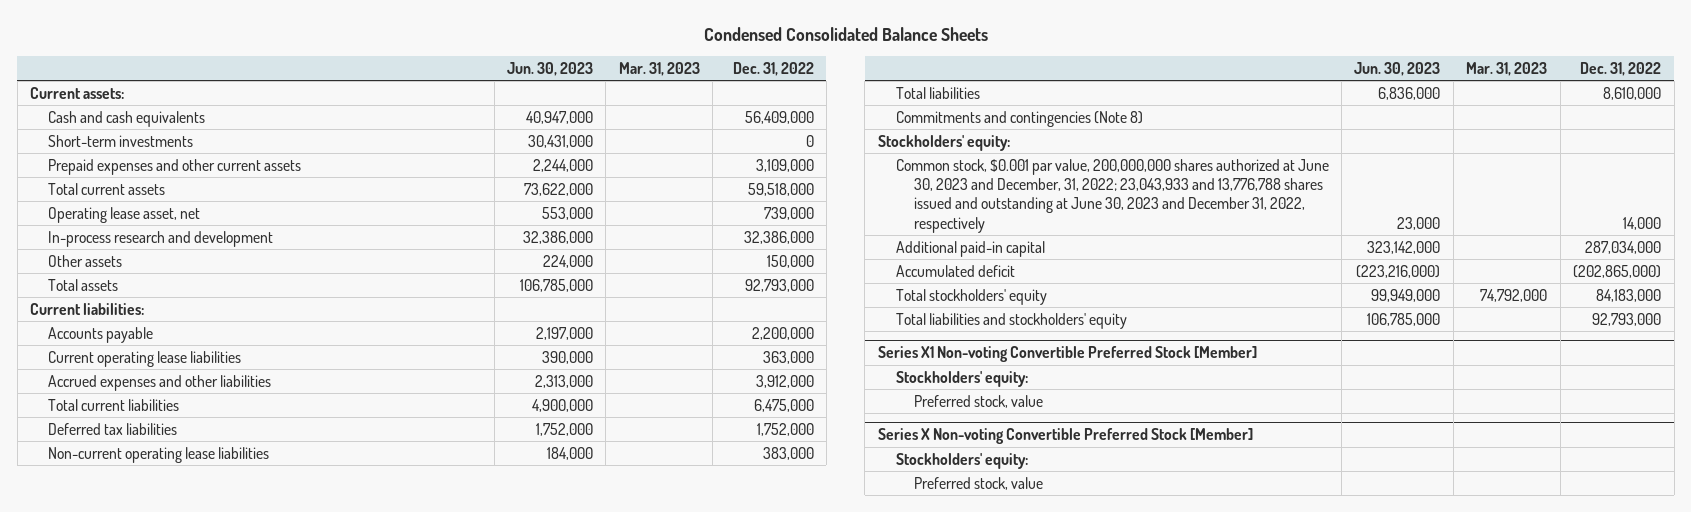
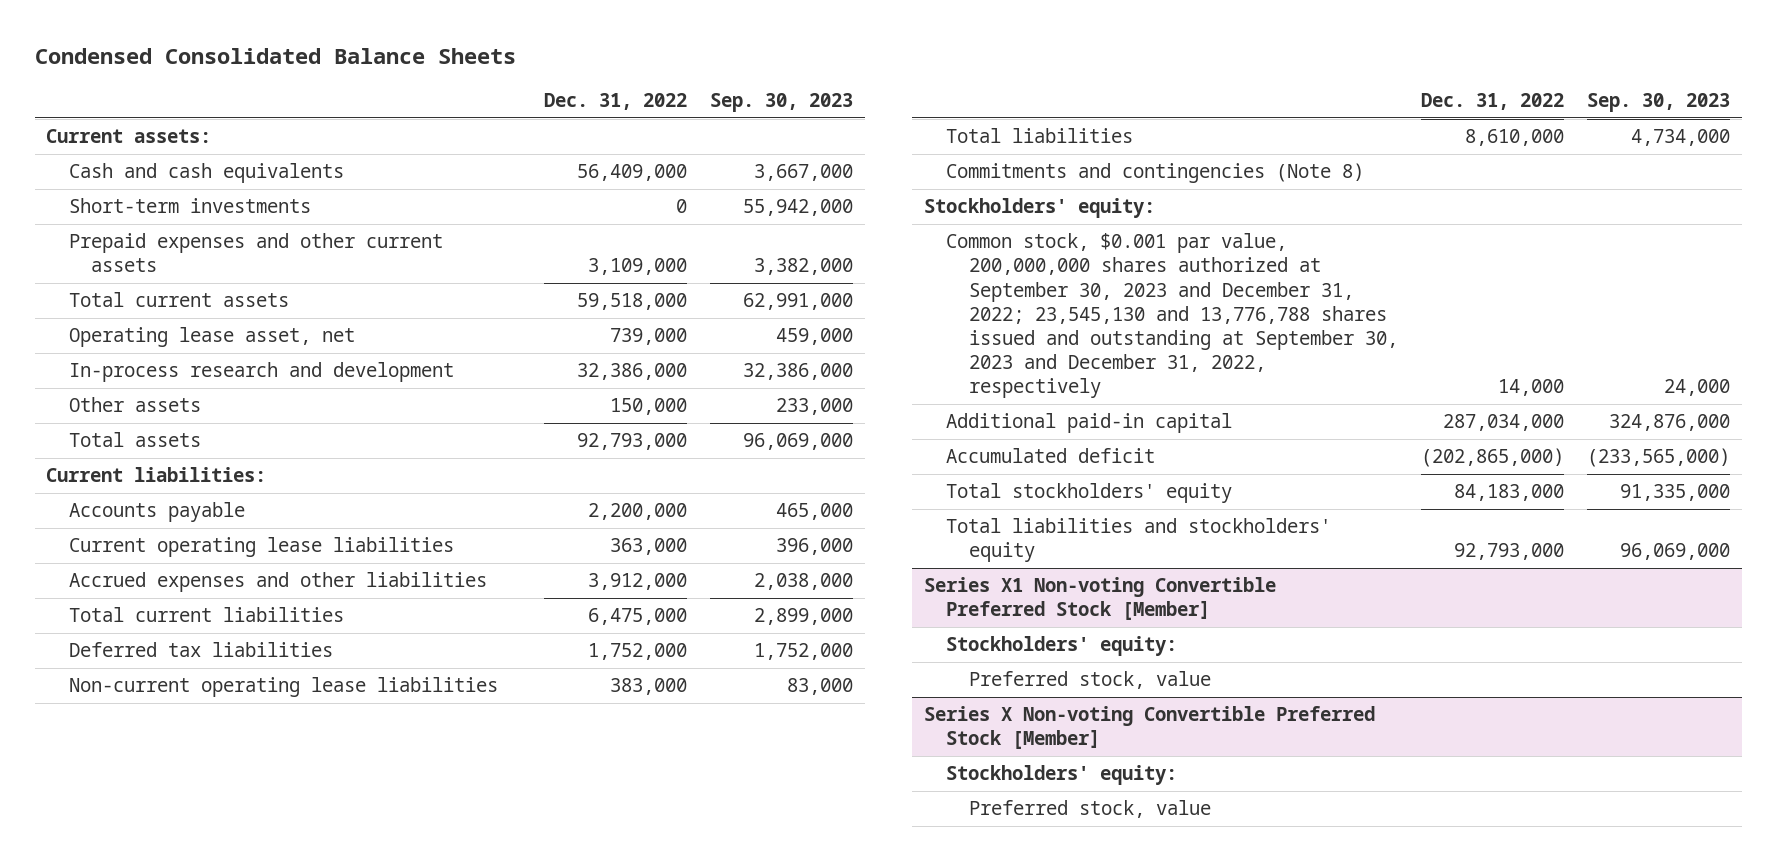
- | Jun. 30, 2023 | Mar. 31, 2023 | Dec. 31, 2022
+ | Dec. 31, 2022 | Sep. 30, 2023
- Common stock, $0.001 par value, 200,000,000 shares authorized at June 30, 2023 and December, 31, 2022; 23,043,933 and 13,776,788 shares issued and outstanding at June 30, 2023 and December 31, 2022, respectively | 23,000 | | 14,000
+ Common stock, $0.001 par value, 200,000,000 shares authorized at September 30, 2023 and December 31, 2022; 23,545,130 and 13,776,788 shares issued and outstanding at September 30, 2023 and December 31, 2022, respectively | 14,000 | 24,000

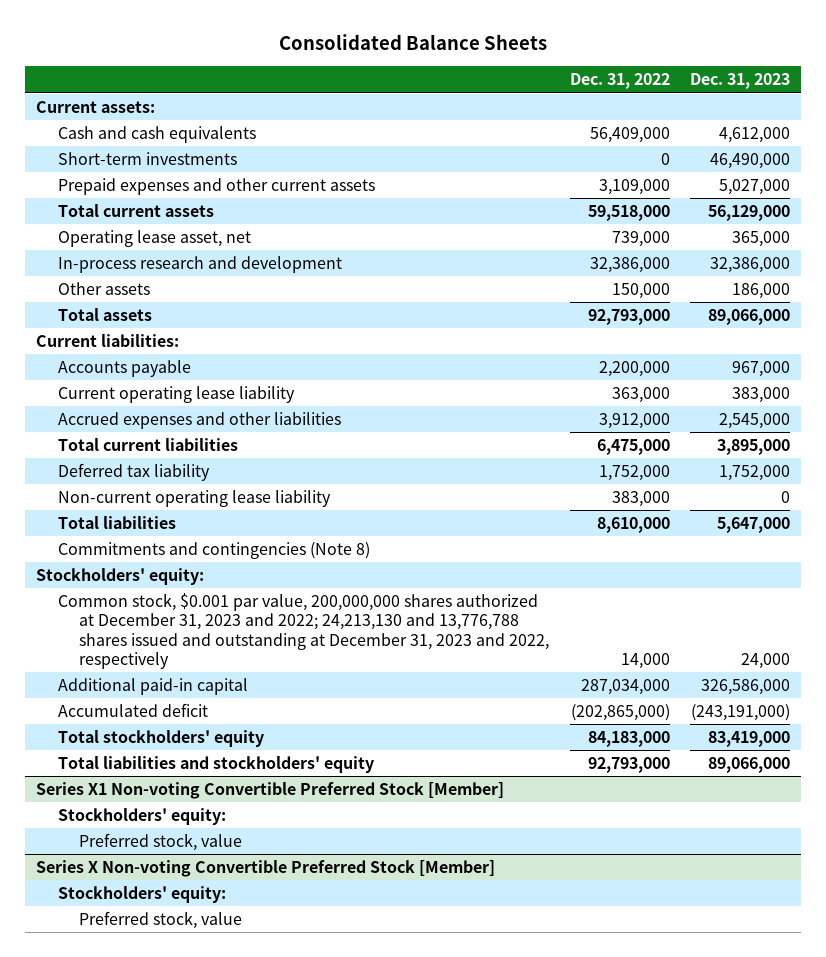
- Condensed Consolidated Balance Sheets
+ Consolidated Balance Sheets
- | Dec. 31, 2022 | Sep. 30, 2023
+ | Dec. 31, 2022 | Dec. 31, 2023
- Current operating lease liabilities | 363,000 | 396,000
+ Current operating lease liability | 363,000 | 383,000
- Deferred tax liabilities | 1,752,000 | 1,752,000
- Non-current operating lease liabilities | 383,000 | 83,000
+ Deferred tax liability | 1,752,000 | 1,752,000
+ Non-current operating lease liability | 383,000 | 0
- Common stock, $0.001 par value, 200,000,000 shares authorized at September 30, 2023 and December 31, 2022; 23,545,130 and 13,776,788 shares issued and outstanding at September 30, 2023 and December 31, 2022, respectively | 14,000 | 24,000
+ Common stock, $0.001 par value, 200,000,000 shares authorized at December 31, 2023 and 2022; 24,213,130 and 13,776,788 shares issued and outstanding at December 31, 2023 and 2022, respectively | 14,000 | 24,000

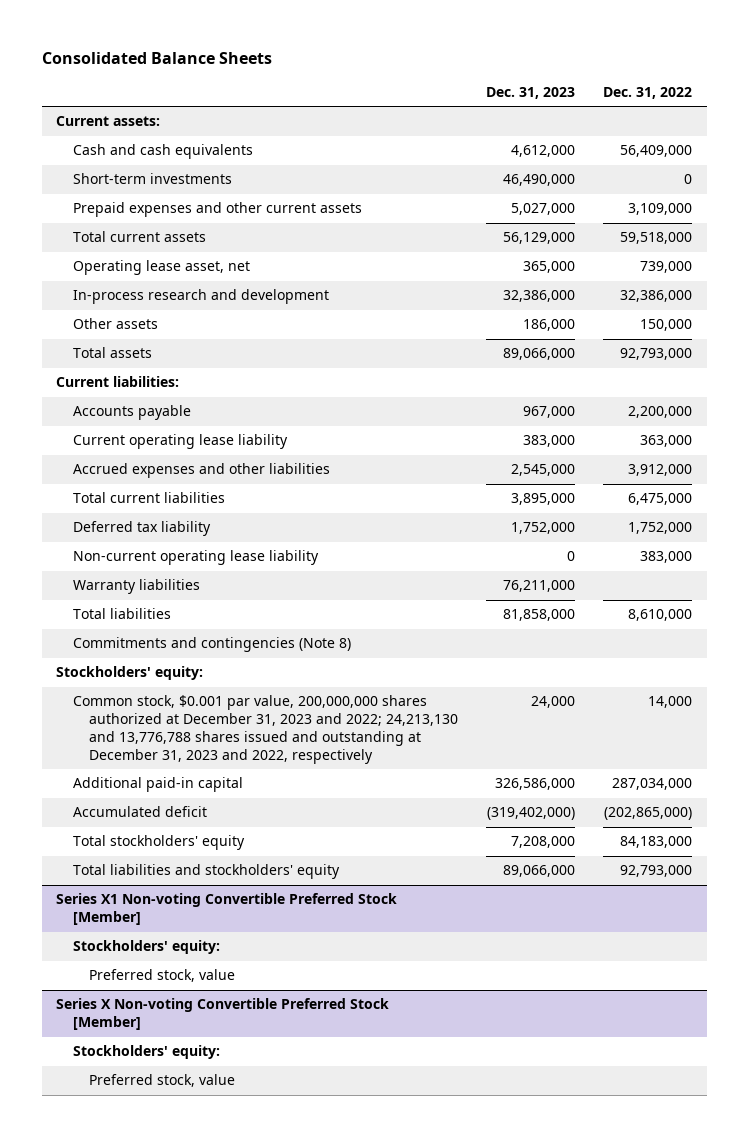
- | Dec. 31, 2022 | Dec. 31, 2023
+ | Dec. 31, 2023 | Dec. 31, 2022
- Total liabilities | 8,610,000 | 5,647,000
+ Warranty liabilities | 76,211,000 |
+ Total liabilities | 81,858,000 | 8,610,000
- Accumulated deficit | (202,865,000) | (243,191,000)
- Total stockholders' equity | 84,183,000 | 83,419,000
+ Accumulated deficit | (319,402,000) | (202,865,000)
+ Total stockholders' equity | 7,208,000 | 84,183,000

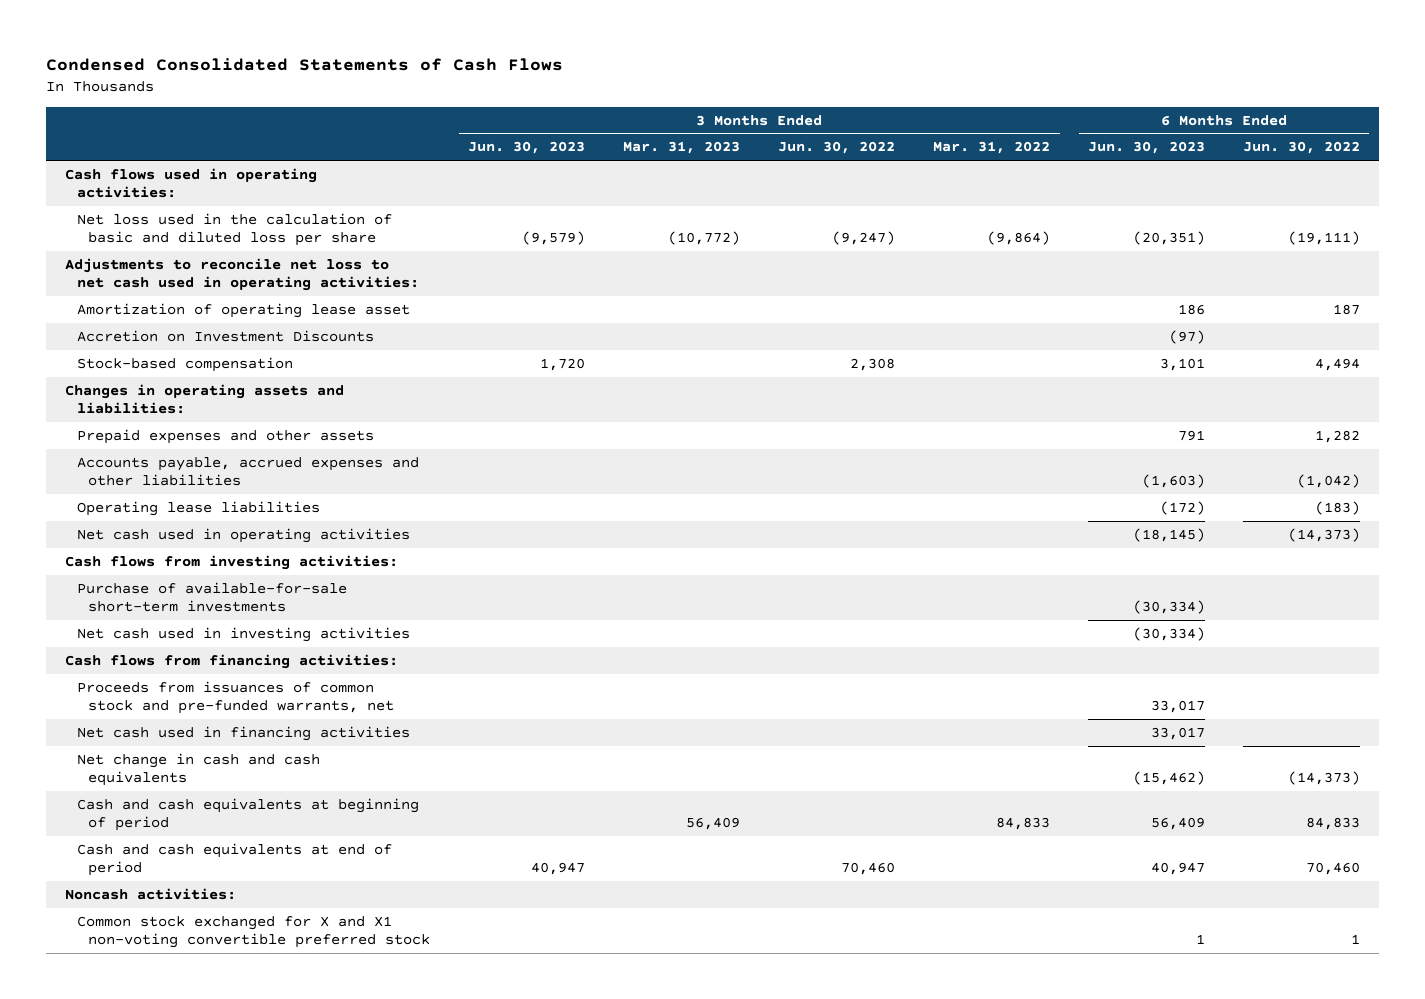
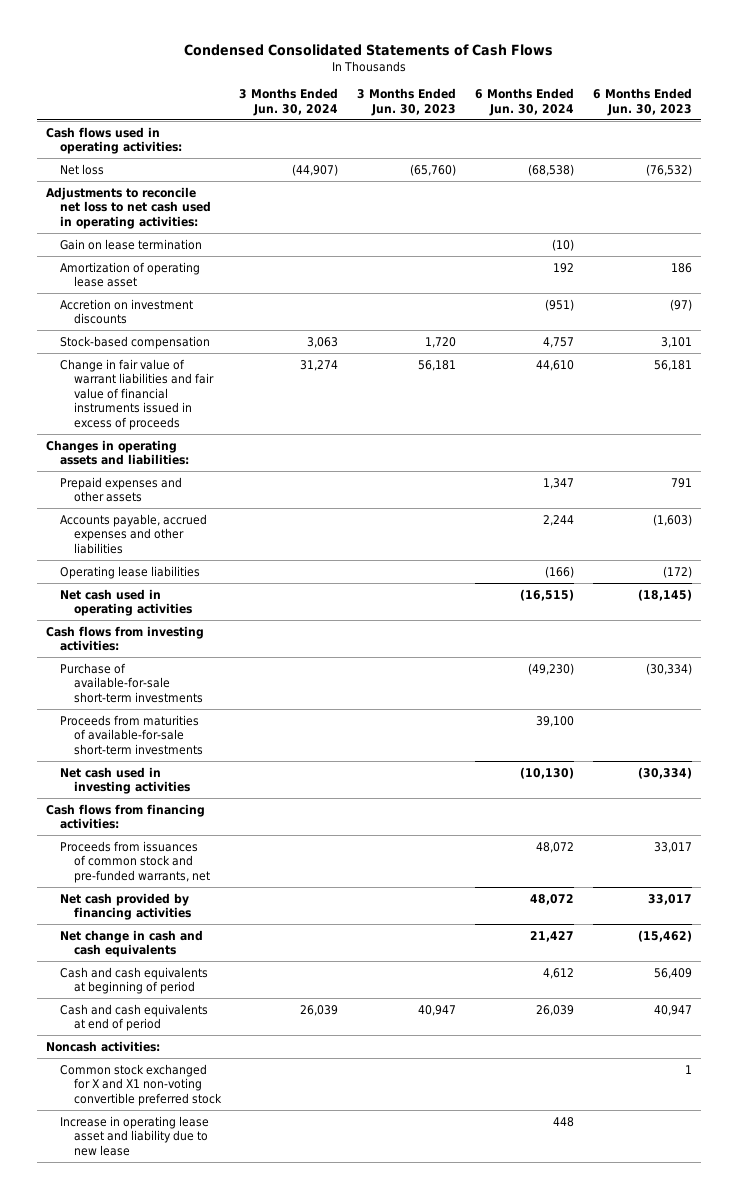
- | 3 Months Ended Jun. 30, 2023 | 3 Months Ended Mar. 31, 2023 | 3 Months Ended Jun. 30, 2022 | 3 Months Ended Mar. 31, 2022 | 6 Months Ended Jun. 30, 2023 | 6 Months Ended Jun. 30, 2022
+ | 3 Months Ended Jun. 30, 2024 | 3 Months Ended Jun. 30, 2023 | 6 Months Ended Jun. 30, 2024 | 6 Months Ended Jun. 30, 2023
- Net loss used in the calculation of basic and diluted loss per share | (9,579) | (10,772) | (9,247) | (9,864) | (20,351) | (19,111)
+ Net loss | (44,907) | (65,760) | (68,538) | (76,532)
+ Gain on lease termination | | | (10) |
- Accretion on Investment Discounts | | | | | (97) |
+ Accretion on investment discounts | | | (951) | (97)
+ Change in fair value of warrant liabilities and fair value of financial instruments issued in excess of proceeds | 31,274 | 56,181 | 44,610 | 56,181
+ Proceeds from maturities of available-for-sale short-term investments | | | 39,100 |
- Net cash used in financing activities | | | | | 33,017 |
+ Net cash provided by financing activities | | | 48,072 | 33,017
+ Increase in operating lease asset and liability due to new lease | | | 448 |

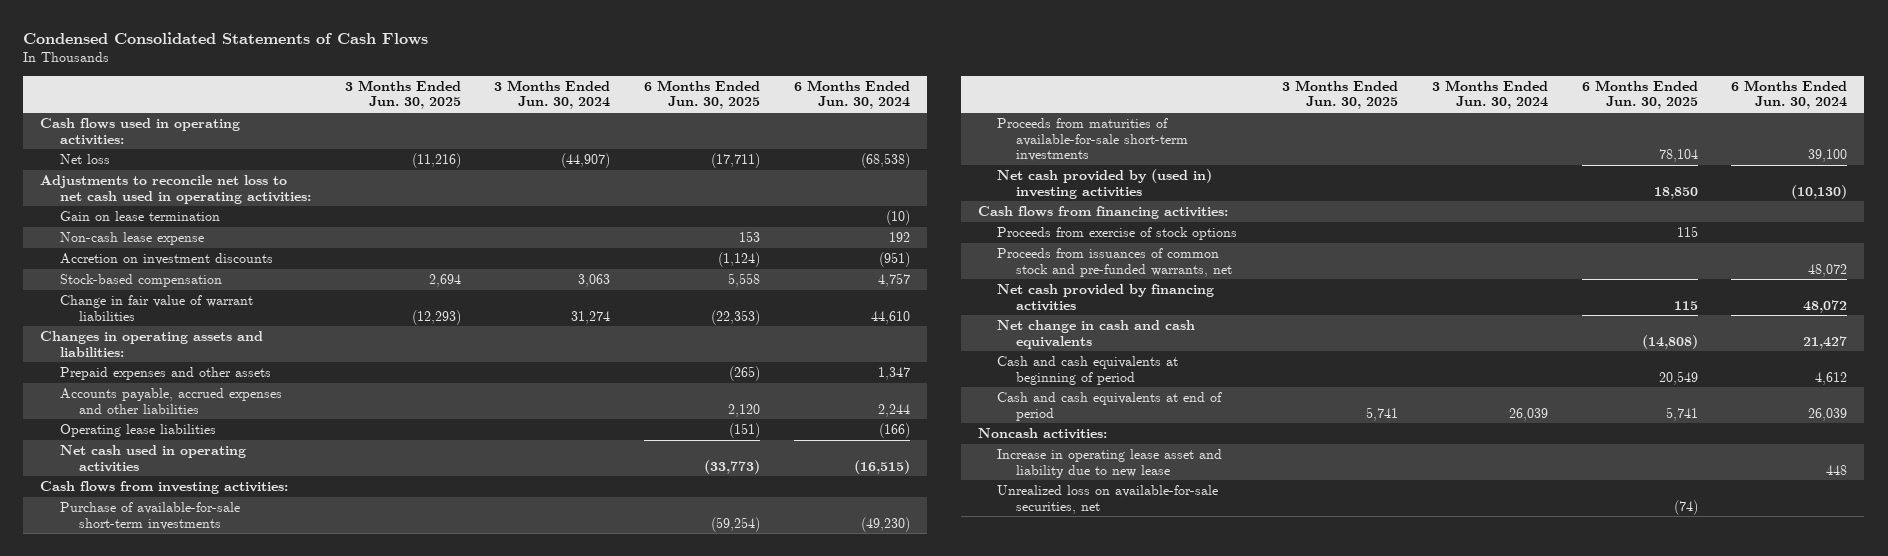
- | 3 Months Ended Jun. 30, 2024 | 3 Months Ended Jun. 30, 2023 | 6 Months Ended Jun. 30, 2024 | 6 Months Ended Jun. 30, 2023
+ | 3 Months Ended Jun. 30, 2025 | 3 Months Ended Jun. 30, 2024 | 6 Months Ended Jun. 30, 2025 | 6 Months Ended Jun. 30, 2024
- Amortization of operating lease asset | | | 192 | 186
+ Non-cash lease expense | | | 153 | 192
- Change in fair value of warrant liabilities and fair value of financial instruments issued in excess of proceeds | 31,274 | 56,181 | 44,610 | 56,181
+ Change in fair value of warrant liabilities | (12,293) | 31,274 | (22,353) | 44,610
- Net cash used in investing activities | | | (10,130) | (30,334)
+ Net cash provided by (used in) investing activities | | | 18,850 | (10,130)
+ Proceeds from exercise of stock options | | | 115 |
- Common stock exchanged for X and X1 non-voting convertible preferred stock | | | | 1
+ Unrealized loss on available-for-sale securities, net | | | (74) |

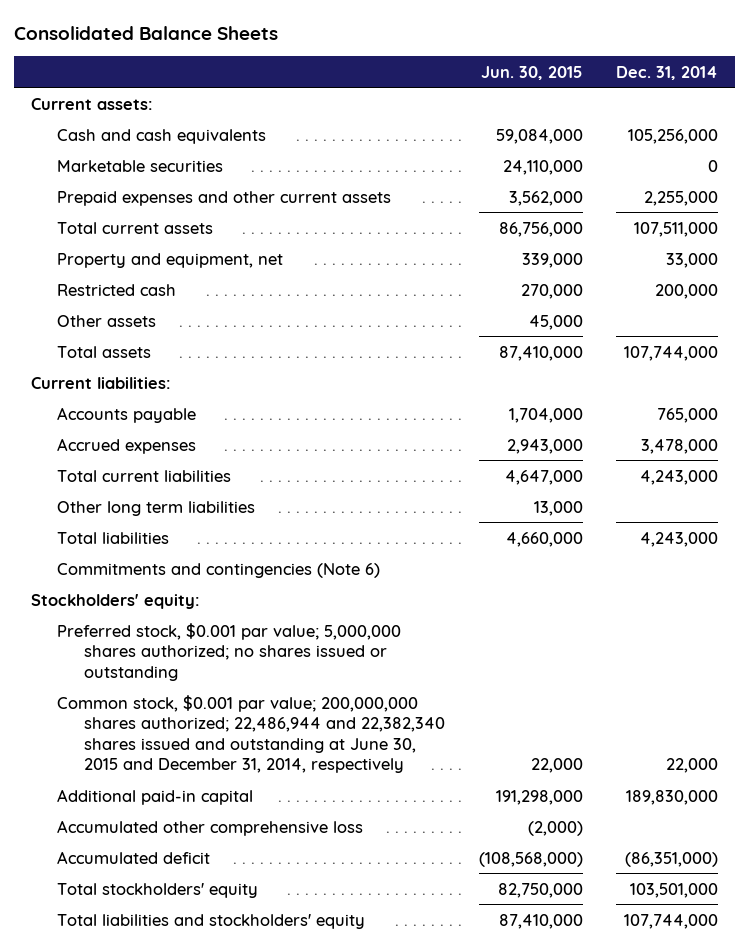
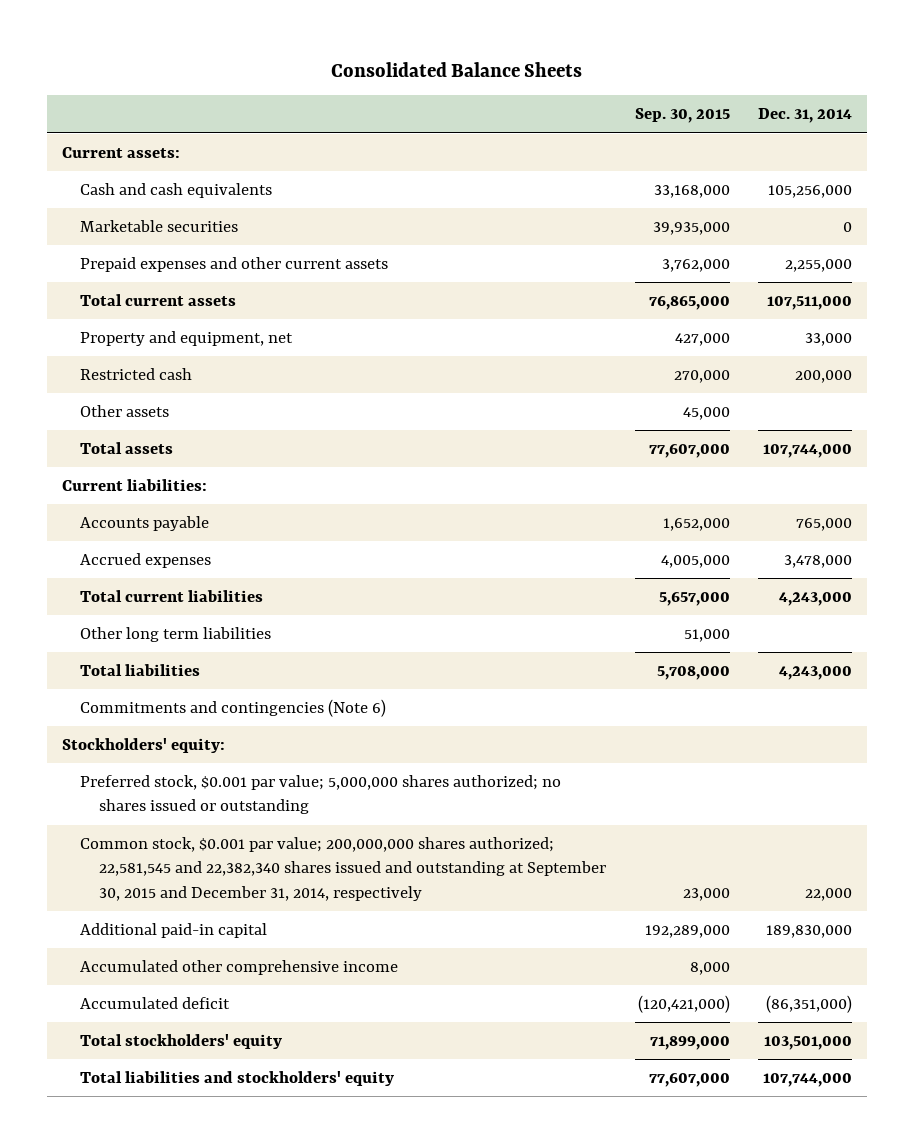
- | Jun. 30, 2015 | Dec. 31, 2014
+ | Sep. 30, 2015 | Dec. 31, 2014
- Common stock, $0.001 par value; 200,000,000 shares authorized; 22,486,944 and 22,382,340 shares issued and outstanding at June 30, 2015 and December 31, 2014, respectively | 22,000 | 22,000
+ Common stock, $0.001 par value; 200,000,000 shares authorized; 22,581,545 and 22,382,340 shares issued and outstanding at September 30, 2015 and December 31, 2014, respectively | 23,000 | 22,000
- Accumulated other comprehensive loss | (2,000) |
+ Accumulated other comprehensive income | 8,000 |

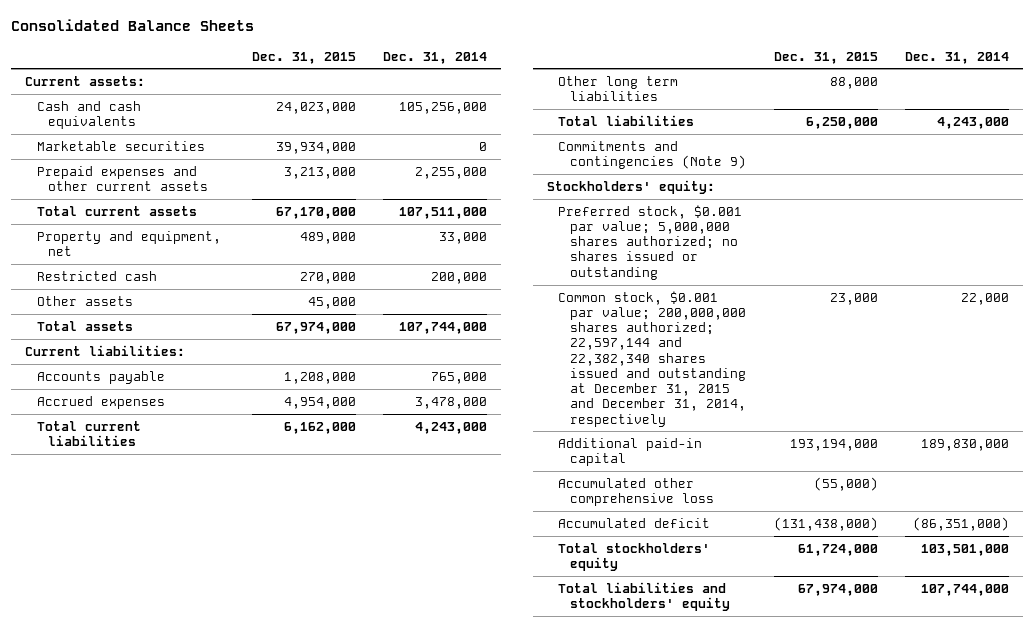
- | Sep. 30, 2015 | Dec. 31, 2014
+ | Dec. 31, 2015 | Dec. 31, 2014
- Commitments and contingencies (Note 6)
+ Commitments and contingencies (Note 9)
- Common stock, $0.001 par value; 200,000,000 shares authorized; 22,581,545 and 22,382,340 shares issued and outstanding at September 30, 2015 and December 31, 2014, respectively | 23,000 | 22,000
+ Common stock, $0.001 par value; 200,000,000 shares authorized; 22,597,144 and 22,382,340 shares issued and outstanding at December 31, 2015 and December 31, 2014, respectively | 23,000 | 22,000
- Accumulated other comprehensive income | 8,000 |
+ Accumulated other comprehensive loss | (55,000) |

